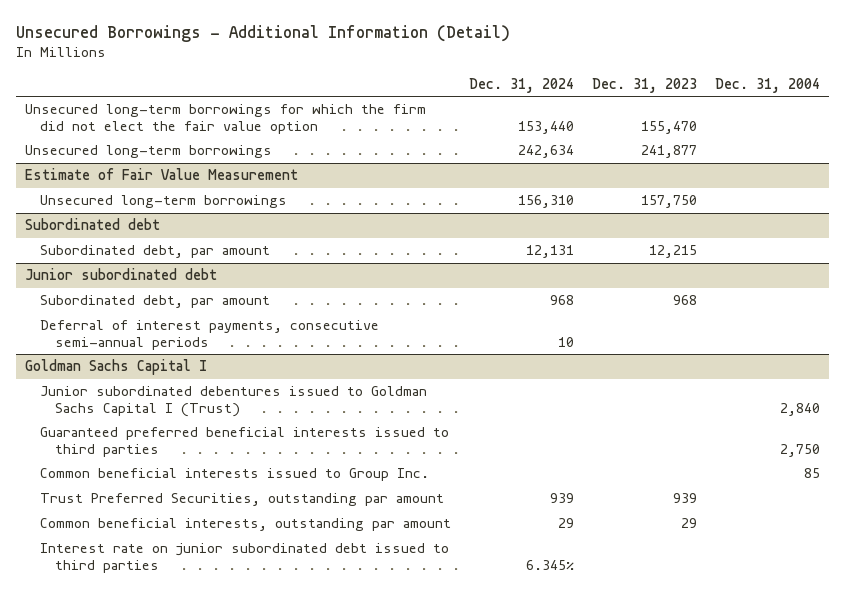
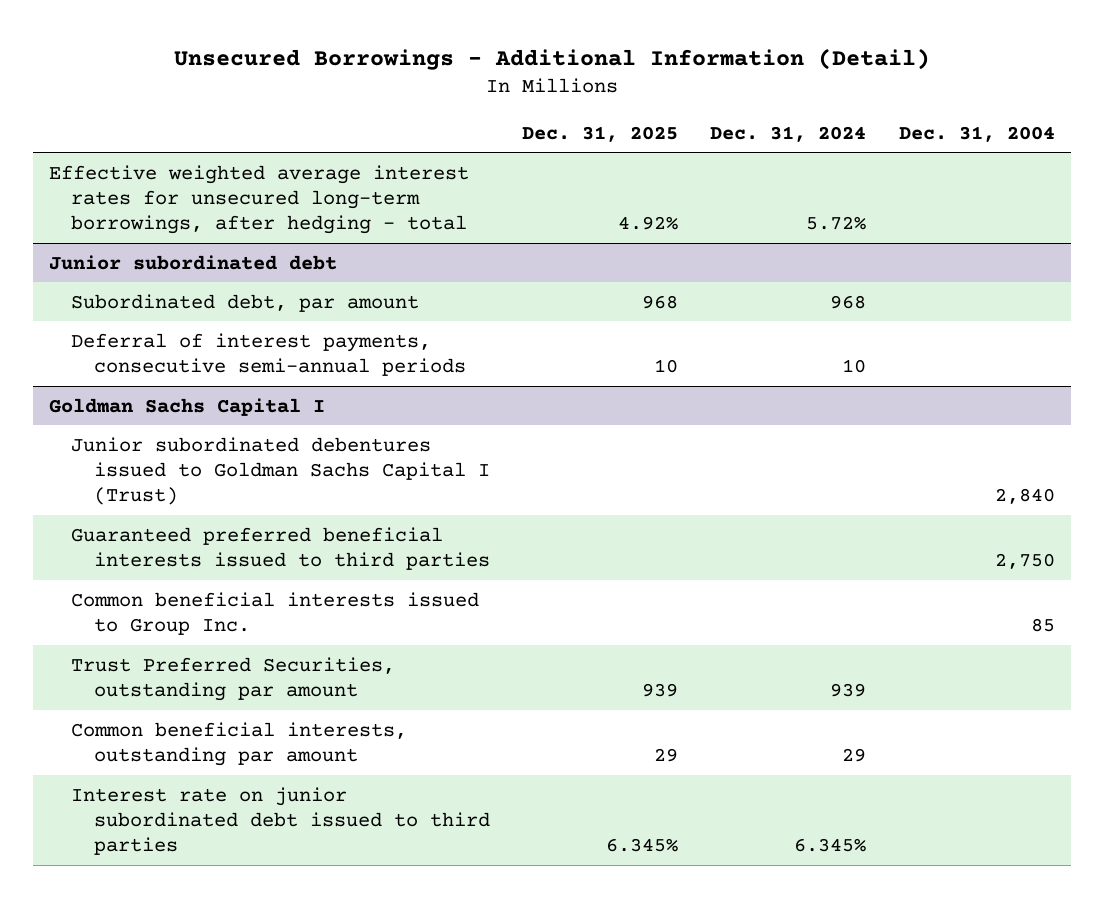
- | Dec. 31, 2024 | Dec. 31, 2023 | Dec. 31, 2004
+ | Dec. 31, 2025 | Dec. 31, 2024 | Dec. 31, 2004
- Unsecured long-term borrowings for which the firm did not elect the fair value option | 153,440 | 155,470 |
- Unsecured long-term borrowings | 242,634 | 241,877 |
- Estimate of Fair Value Measurement
- Unsecured long-term borrowings | 156,310 | 157,750 |
- Subordinated debt
- Subordinated debt, par amount | 12,131 | 12,215 |
+ Effective weighted average interest rates for unsecured long-term borrowings, after hedging - total | 4.92% | 5.72% |

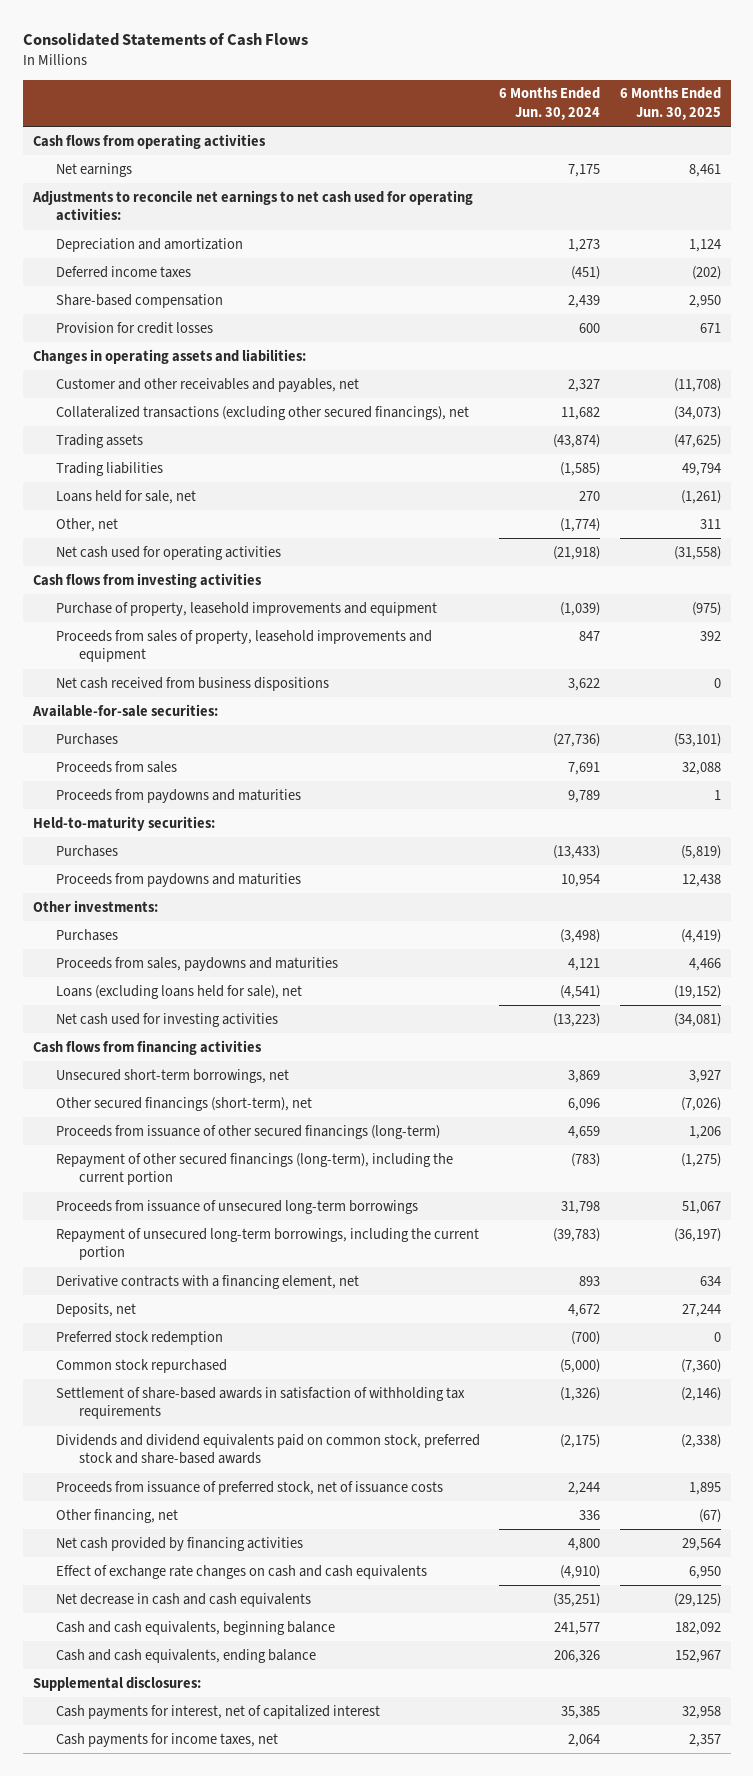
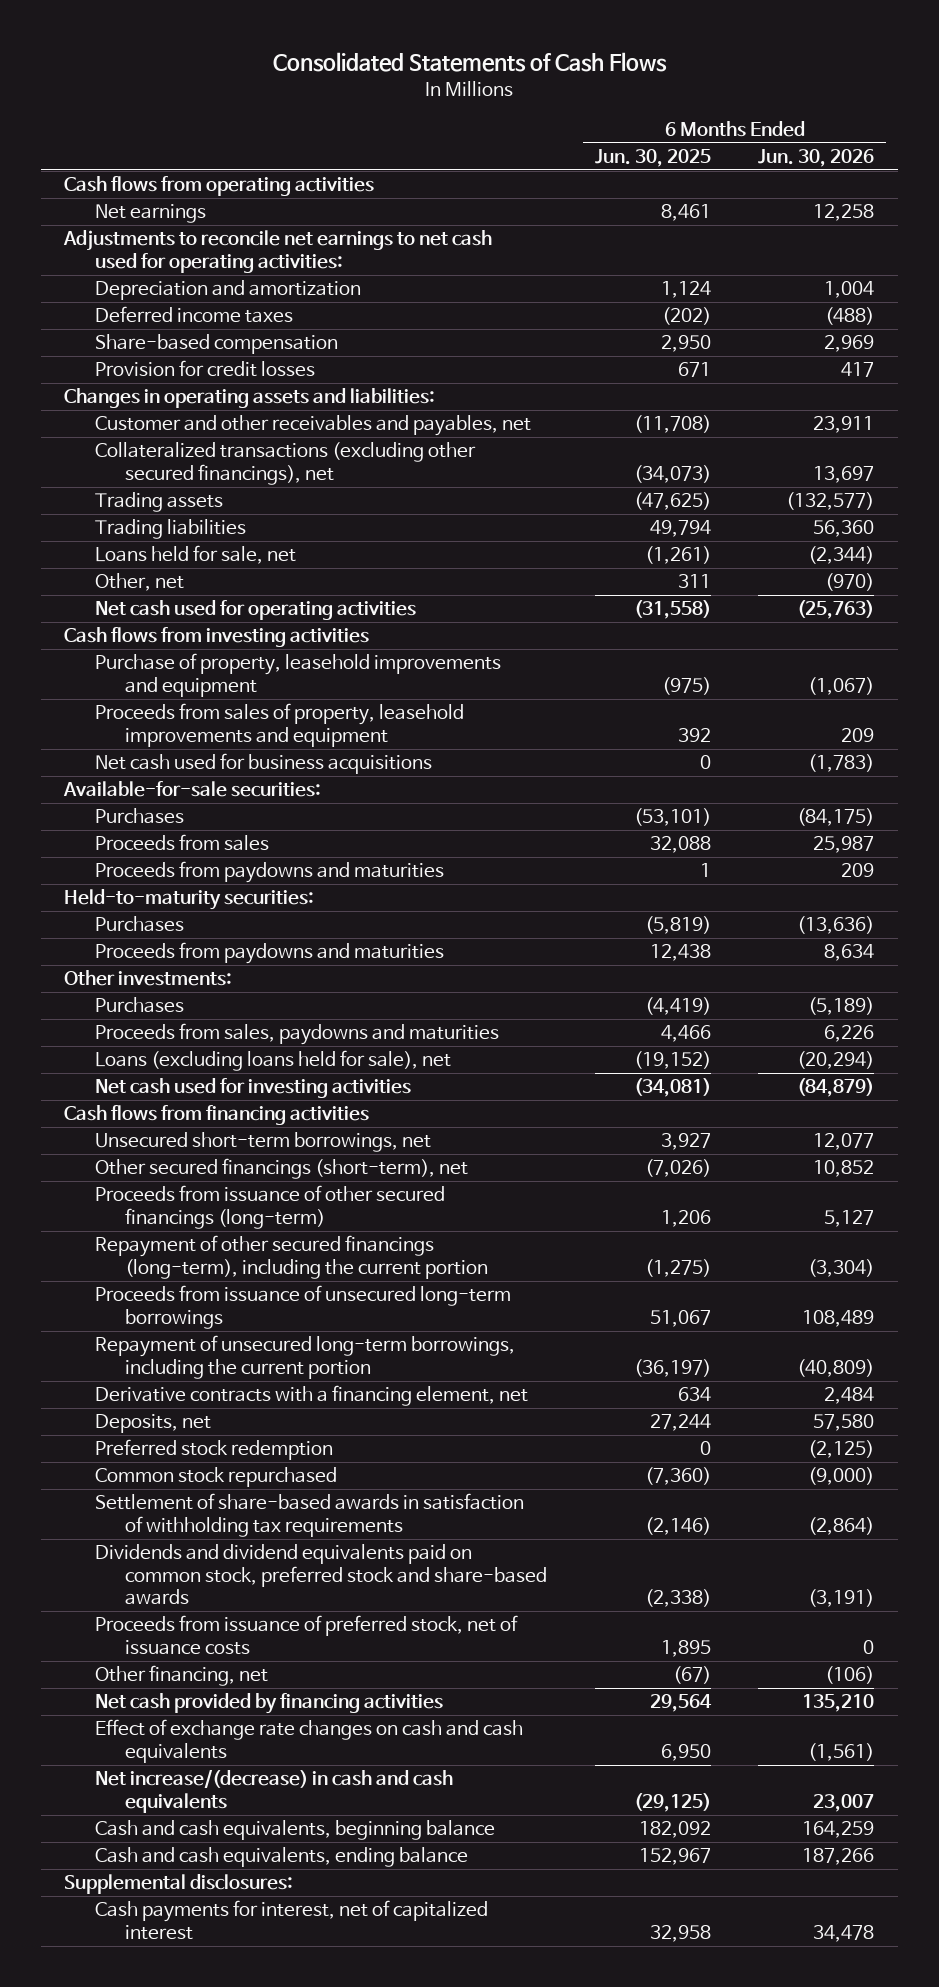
- | 6 Months Ended Jun. 30, 2024 | 6 Months Ended Jun. 30, 2025
+ | 6 Months Ended Jun. 30, 2025 | 6 Months Ended Jun. 30, 2026
- Net cash received from business dispositions | 3,622 | 0
+ Net cash used for business acquisitions | 0 | (1,783)
- Net decrease in cash and cash equivalents | (35,251) | (29,125)
+ Net increase/(decrease) in cash and cash equivalents | (29,125) | 23,007
- Cash payments for income taxes, net | 2,064 | 2,357

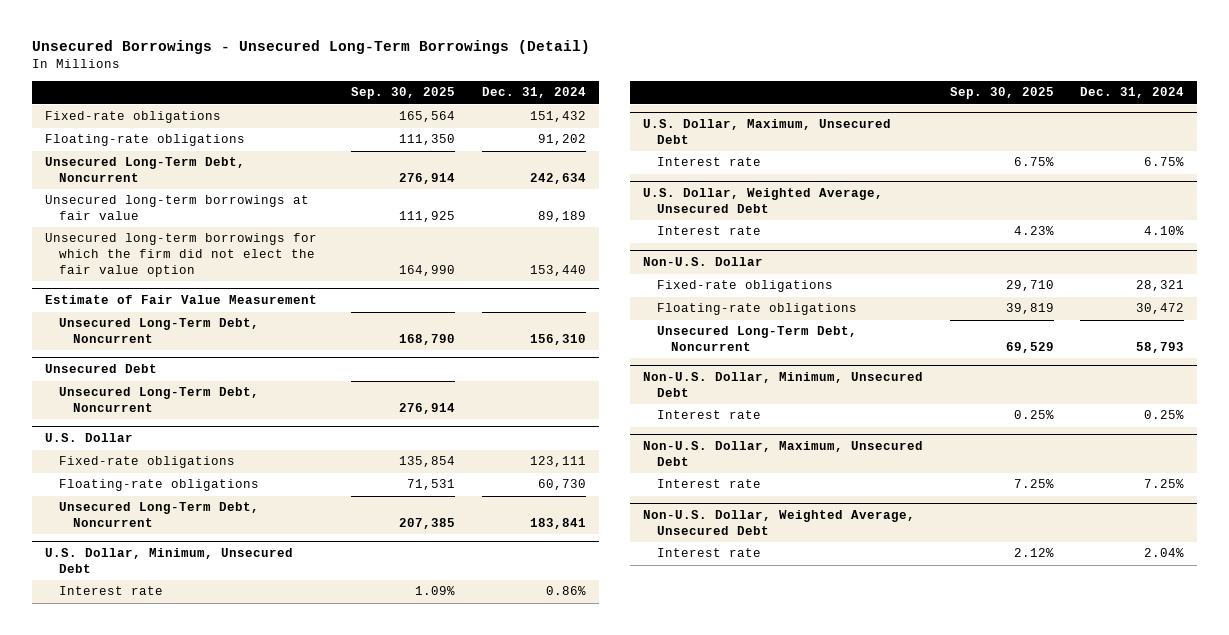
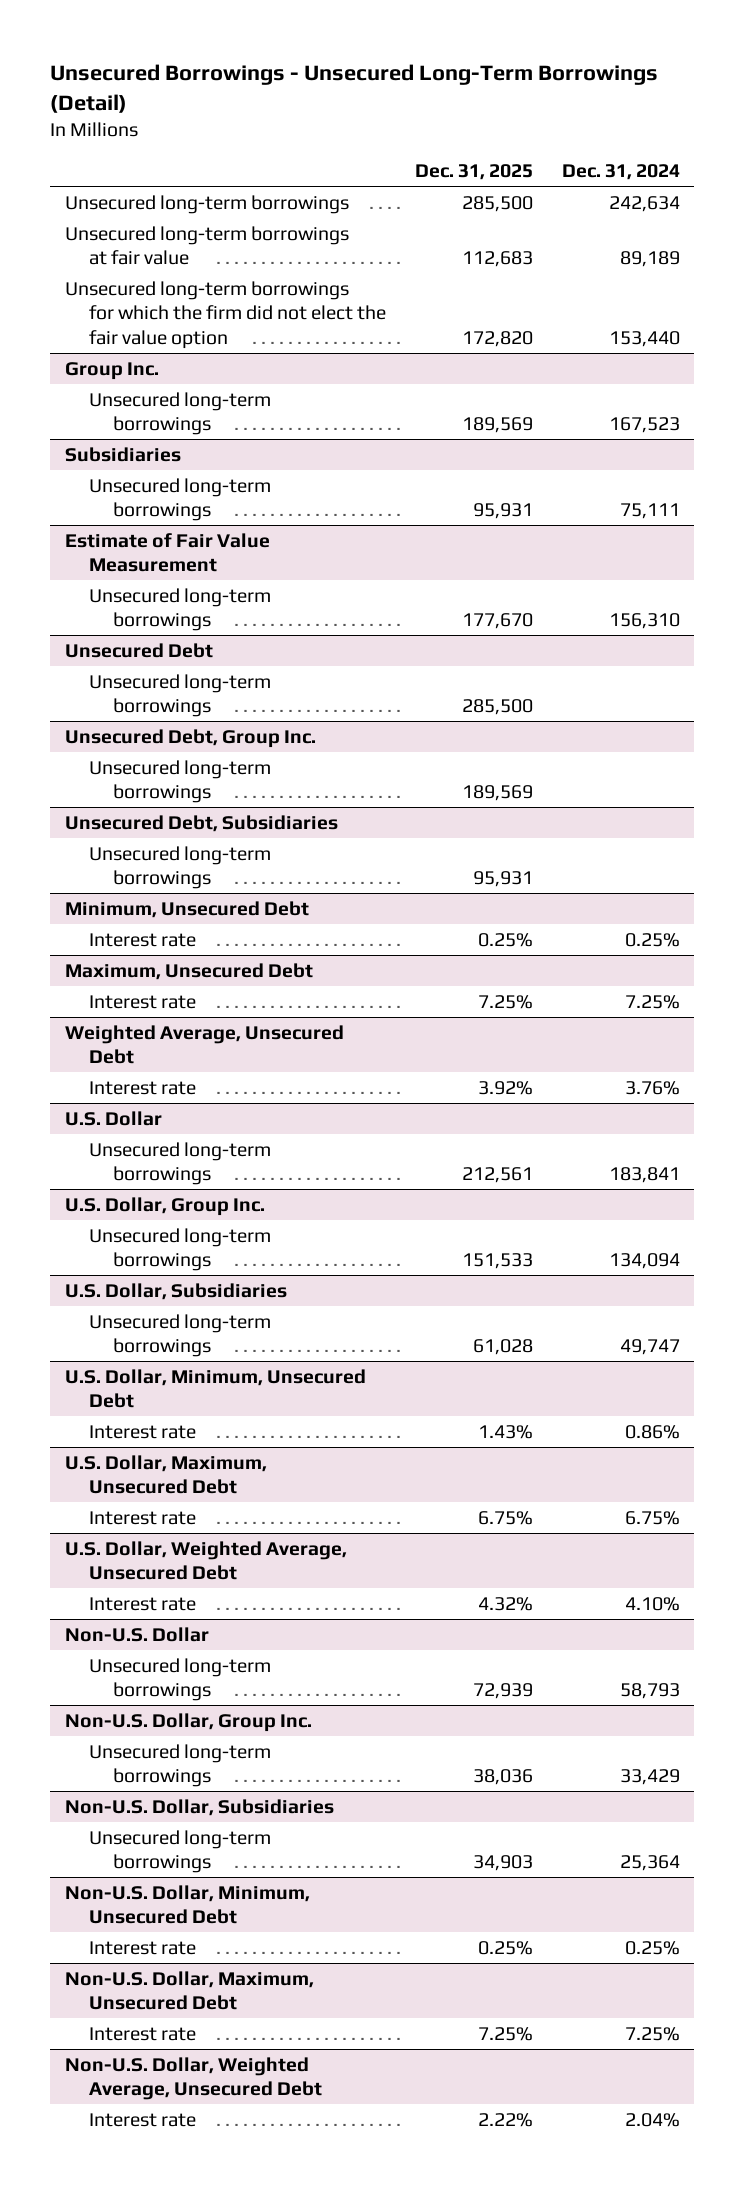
- | Sep. 30, 2025 | Dec. 31, 2024
+ | Dec. 31, 2025 | Dec. 31, 2024
- Fixed-rate obligations | 165,564 | 151,432
- Floating-rate obligations | 111,350 | 91,202
- Unsecured Long-Term Debt, Noncurrent | 276,914 | 242,634
+ Unsecured long-term borrowings | 285,500 | 242,634
+ Group Inc.
+ Unsecured long-term borrowings | 189,569 | 167,523
+ Subsidiaries
+ Unsecured long-term borrowings | 95,931 | 75,111
@ Estimate of Fair Value Measurement
- Unsecured Long-Term Debt, Noncurrent | 168,790 | 156,310
+ Unsecured long-term borrowings | 177,670 | 156,310
@ Unsecured Debt
- Unsecured Long-Term Debt, Noncurrent | 276,914 |
+ Unsecured long-term borrowings | 285,500 |
+ Unsecured Debt, Group Inc.
+ Unsecured long-term borrowings | 189,569 |
+ Unsecured Debt, Subsidiaries
+ Unsecured long-term borrowings | 95,931 |
+ Minimum, Unsecured Debt
+ Interest rate | 0.25% | 0.25%
+ Maximum, Unsecured Debt
+ Interest rate | 7.25% | 7.25%
+ Weighted Average, Unsecured Debt
+ Interest rate | 3.92% | 3.76%
@ U.S. Dollar
- Fixed-rate obligations | 135,854 | 123,111
- Floating-rate obligations | 71,531 | 60,730
- Unsecured Long-Term Debt, Noncurrent | 207,385 | 183,841
+ Unsecured long-term borrowings | 212,561 | 183,841
+ U.S. Dollar, Group Inc.
+ Unsecured long-term borrowings | 151,533 | 134,094
+ U.S. Dollar, Subsidiaries
+ Unsecured long-term borrowings | 61,028 | 49,747
@ Non-U.S. Dollar
- Fixed-rate obligations | 29,710 | 28,321
- Floating-rate obligations | 39,819 | 30,472
- Unsecured Long-Term Debt, Noncurrent | 69,529 | 58,793
+ Unsecured long-term borrowings | 72,939 | 58,793
+ Non-U.S. Dollar, Group Inc.
+ Unsecured long-term borrowings | 38,036 | 33,429
+ Non-U.S. Dollar, Subsidiaries
+ Unsecured long-term borrowings | 34,903 | 25,364

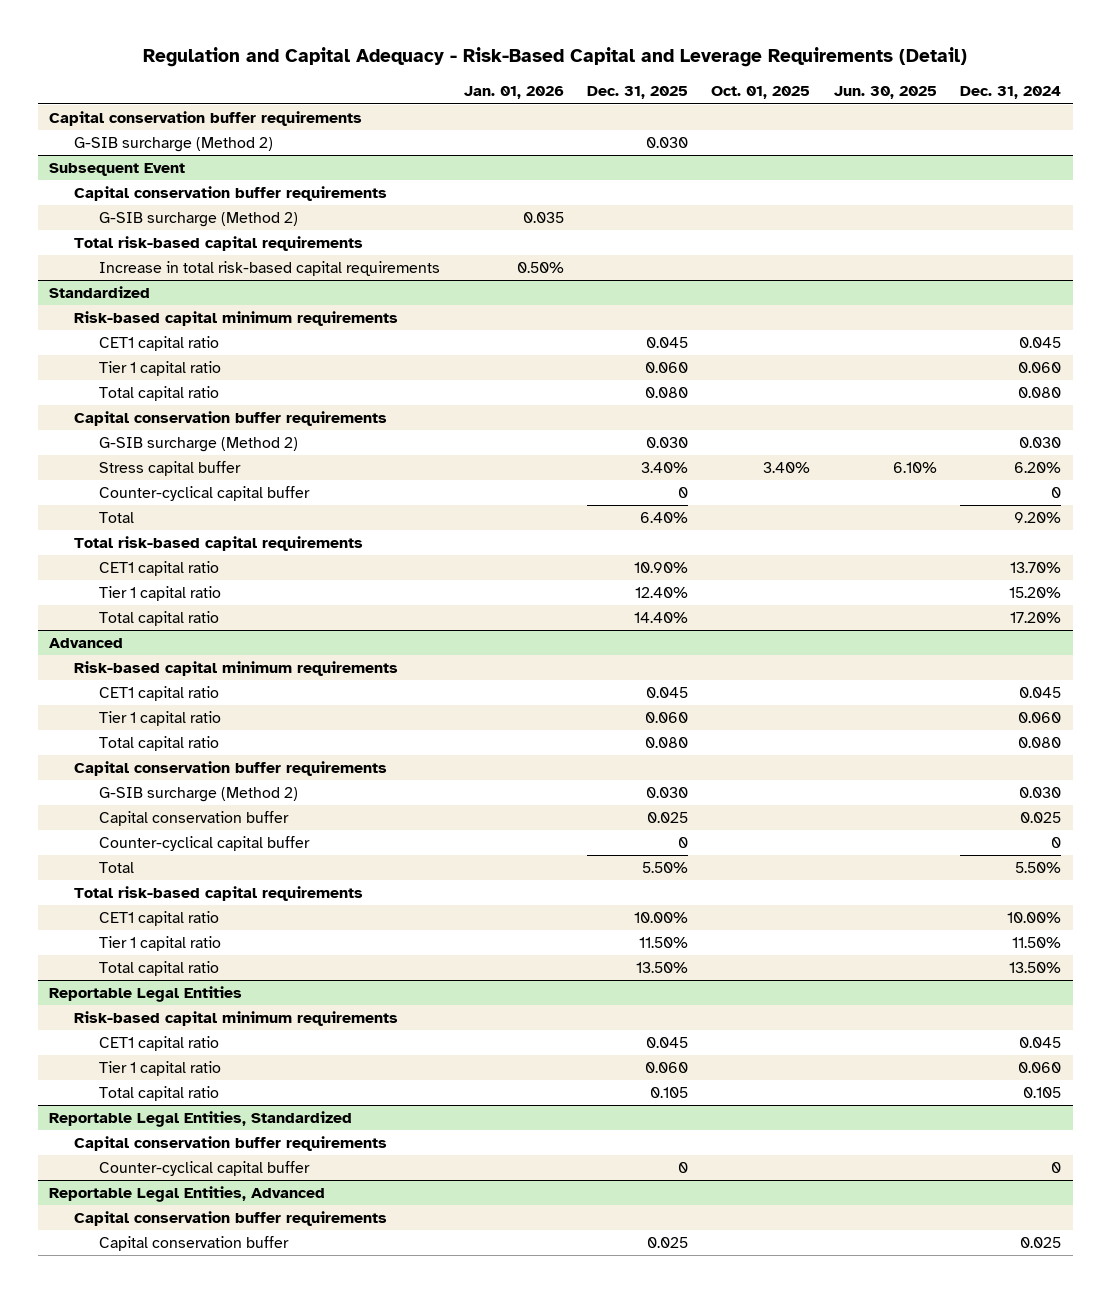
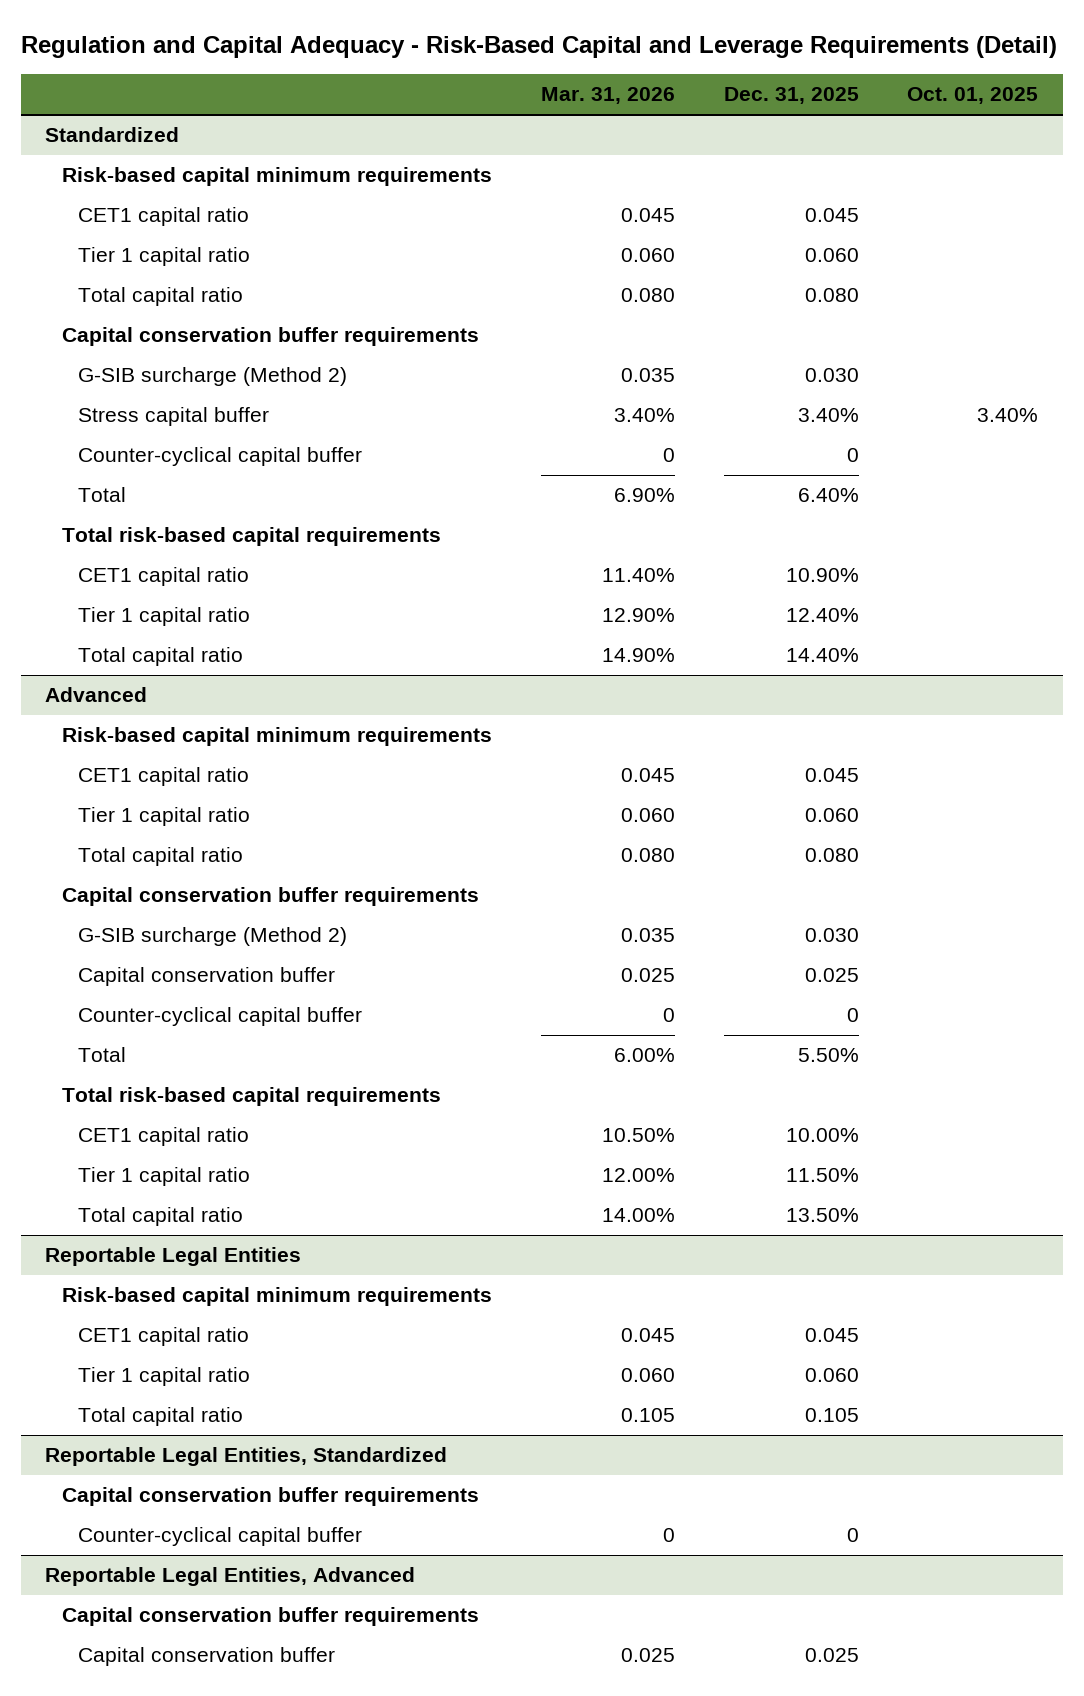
- | Jan. 01, 2026 | Dec. 31, 2025 | Oct. 01, 2025 | Jun. 30, 2025 | Dec. 31, 2024
+ | Mar. 31, 2026 | Dec. 31, 2025 | Oct. 01, 2025
- Capital conservation buffer requirements
- G-SIB surcharge (Method 2) | | 0.030 | | |
- Subsequent Event
- Capital conservation buffer requirements
- G-SIB surcharge (Method 2) | 0.035 | | | |
- Total risk-based capital requirements
- Increase in total risk-based capital requirements | 0.50% | | | |

